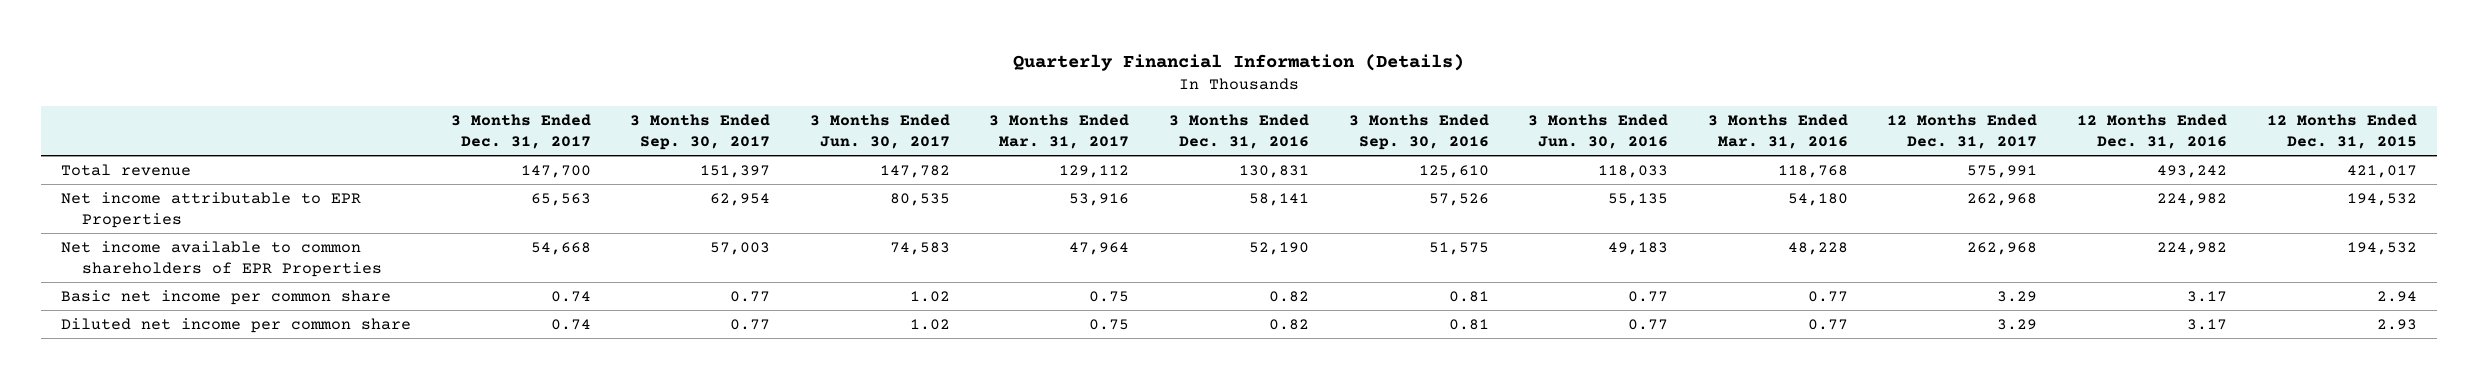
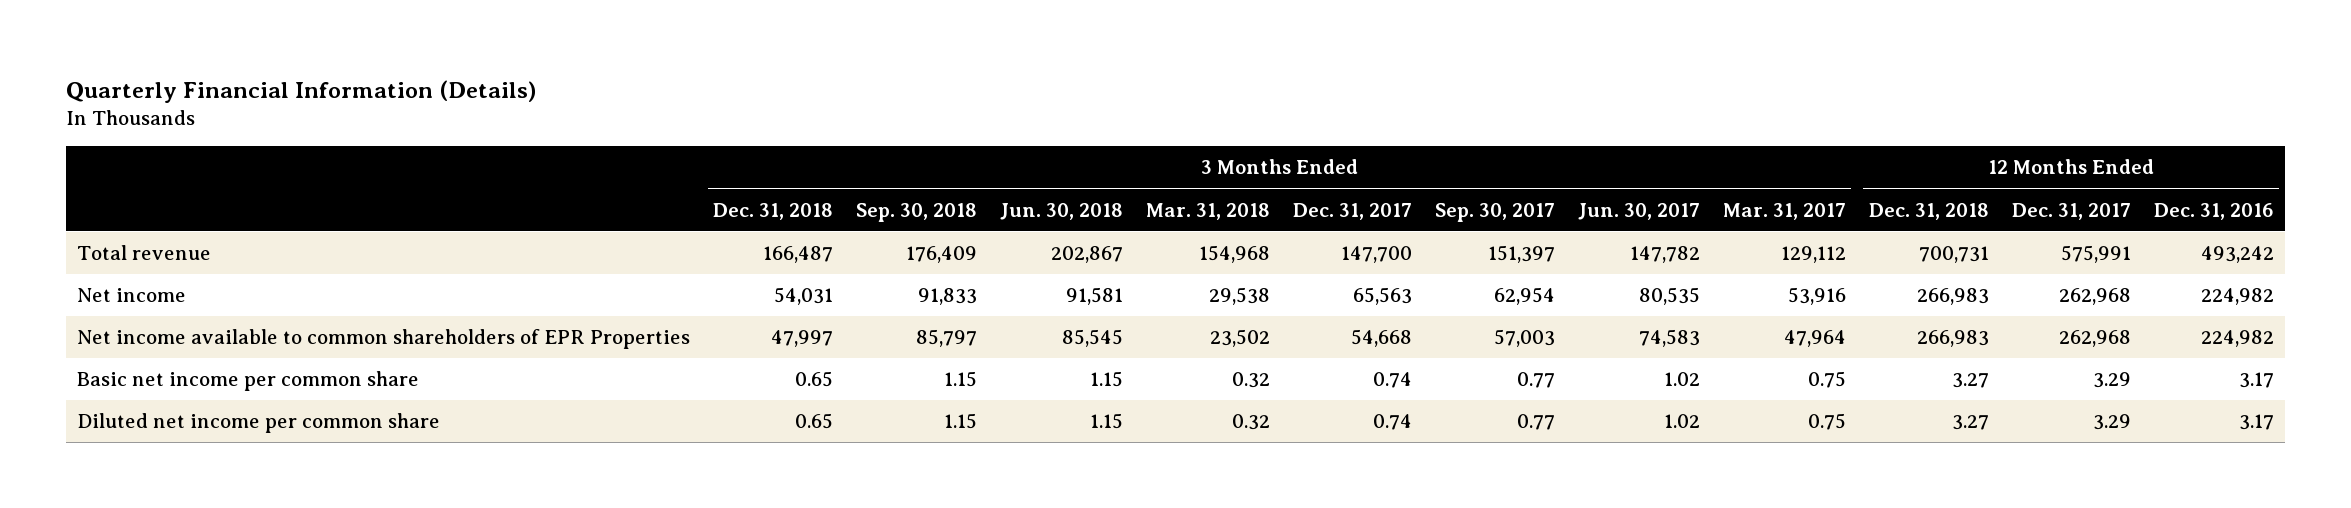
- | 3 Months Ended Dec. 31, 2017 | 3 Months Ended Sep. 30, 2017 | 3 Months Ended Jun. 30, 2017 | 3 Months Ended Mar. 31, 2017 | 3 Months Ended Dec. 31, 2016 | 3 Months Ended Sep. 30, 2016 | 3 Months Ended Jun. 30, 2016 | 3 Months Ended Mar. 31, 2016 | 12 Months Ended Dec. 31, 2017 | 12 Months Ended Dec. 31, 2016 | 12 Months Ended Dec. 31, 2015
+ | 3 Months Ended Dec. 31, 2018 | 3 Months Ended Sep. 30, 2018 | 3 Months Ended Jun. 30, 2018 | 3 Months Ended Mar. 31, 2018 | 3 Months Ended Dec. 31, 2017 | 3 Months Ended Sep. 30, 2017 | 3 Months Ended Jun. 30, 2017 | 3 Months Ended Mar. 31, 2017 | 12 Months Ended Dec. 31, 2018 | 12 Months Ended Dec. 31, 2017 | 12 Months Ended Dec. 31, 2016
- Net income attributable to EPR Properties | 65,563 | 62,954 | 80,535 | 53,916 | 58,141 | 57,526 | 55,135 | 54,180 | 262,968 | 224,982 | 194,532
+ Net income | 54,031 | 91,833 | 91,581 | 29,538 | 65,563 | 62,954 | 80,535 | 53,916 | 266,983 | 262,968 | 224,982

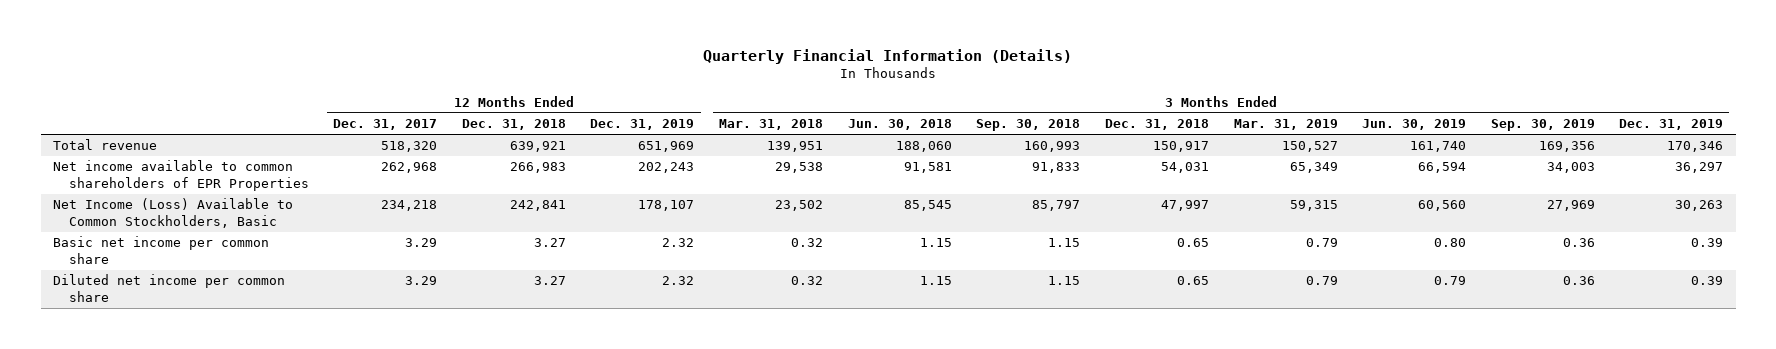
- | 3 Months Ended Dec. 31, 2018 | 3 Months Ended Sep. 30, 2018 | 3 Months Ended Jun. 30, 2018 | 3 Months Ended Mar. 31, 2018 | 3 Months Ended Dec. 31, 2017 | 3 Months Ended Sep. 30, 2017 | 3 Months Ended Jun. 30, 2017 | 3 Months Ended Mar. 31, 2017 | 12 Months Ended Dec. 31, 2018 | 12 Months Ended Dec. 31, 2017 | 12 Months Ended Dec. 31, 2016
+ | 12 Months Ended Dec. 31, 2017 | 12 Months Ended Dec. 31, 2018 | 12 Months Ended Dec. 31, 2019 | 3 Months Ended Mar. 31, 2018 | 3 Months Ended Jun. 30, 2018 | 3 Months Ended Sep. 30, 2018 | 3 Months Ended Dec. 31, 2018 | 3 Months Ended Mar. 31, 2019 | 3 Months Ended Jun. 30, 2019 | 3 Months Ended Sep. 30, 2019 | 3 Months Ended Dec. 31, 2019
- Total revenue | 166,487 | 176,409 | 202,867 | 154,968 | 147,700 | 151,397 | 147,782 | 129,112 | 700,731 | 575,991 | 493,242
- Net income | 54,031 | 91,833 | 91,581 | 29,538 | 65,563 | 62,954 | 80,535 | 53,916 | 266,983 | 262,968 | 224,982
- Net income available to common shareholders of EPR Properties | 47,997 | 85,797 | 85,545 | 23,502 | 54,668 | 57,003 | 74,583 | 47,964 | 266,983 | 262,968 | 224,982
+ Total revenue | 518,320 | 639,921 | 651,969 | 139,951 | 188,060 | 160,993 | 150,917 | 150,527 | 161,740 | 169,356 | 170,346
+ Net income available to common shareholders of EPR Properties | 262,968 | 266,983 | 202,243 | 29,538 | 91,581 | 91,833 | 54,031 | 65,349 | 66,594 | 34,003 | 36,297
+ Net Income (Loss) Available to Common Stockholders, Basic | 234,218 | 242,841 | 178,107 | 23,502 | 85,545 | 85,797 | 47,997 | 59,315 | 60,560 | 27,969 | 30,263

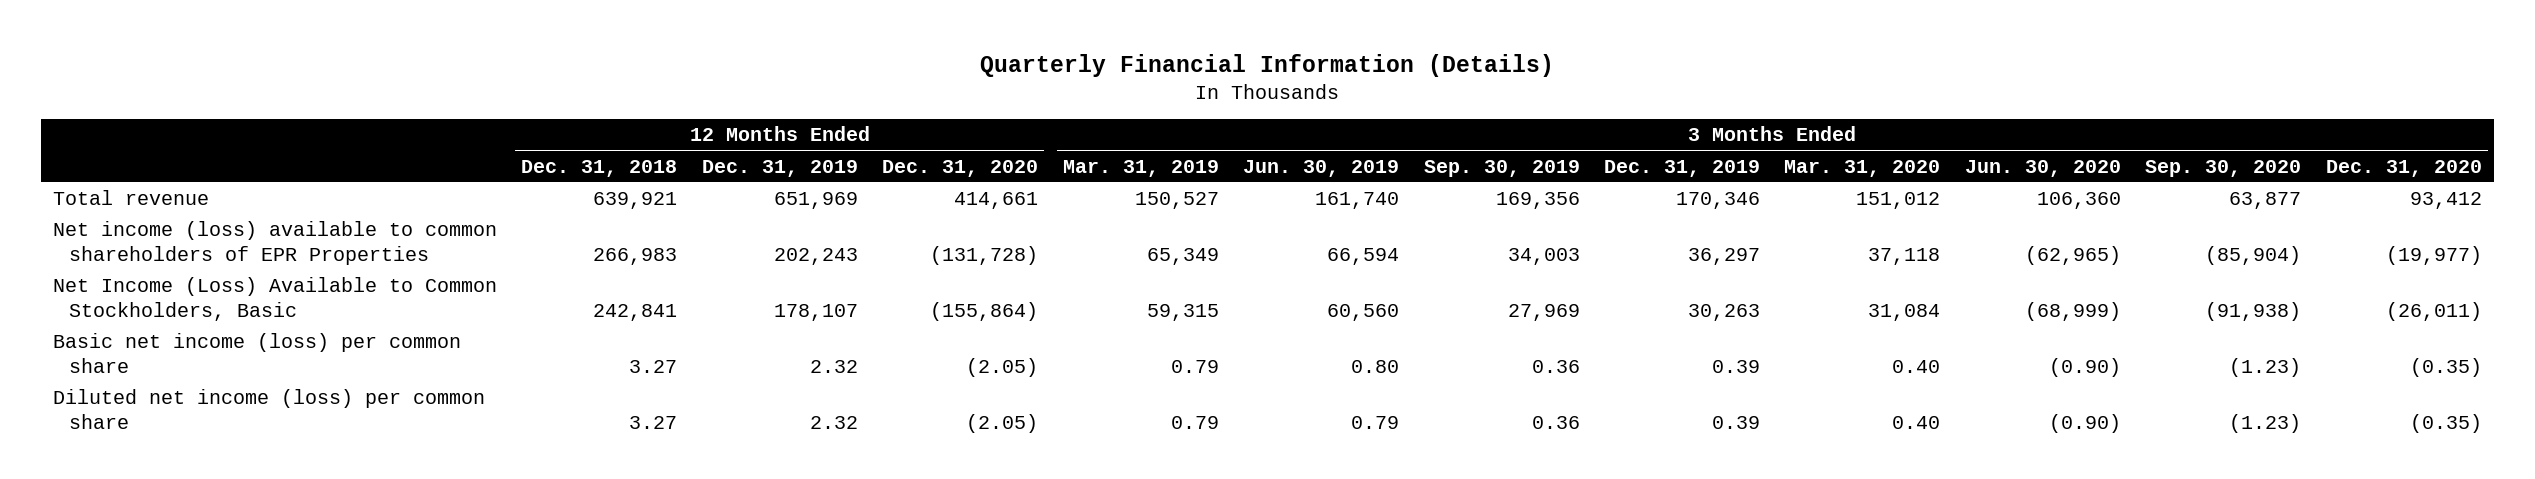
- | 12 Months Ended Dec. 31, 2017 | 12 Months Ended Dec. 31, 2018 | 12 Months Ended Dec. 31, 2019 | 3 Months Ended Mar. 31, 2018 | 3 Months Ended Jun. 30, 2018 | 3 Months Ended Sep. 30, 2018 | 3 Months Ended Dec. 31, 2018 | 3 Months Ended Mar. 31, 2019 | 3 Months Ended Jun. 30, 2019 | 3 Months Ended Sep. 30, 2019 | 3 Months Ended Dec. 31, 2019
+ | 12 Months Ended Dec. 31, 2018 | 12 Months Ended Dec. 31, 2019 | 12 Months Ended Dec. 31, 2020 | 3 Months Ended Mar. 31, 2019 | 3 Months Ended Jun. 30, 2019 | 3 Months Ended Sep. 30, 2019 | 3 Months Ended Dec. 31, 2019 | 3 Months Ended Mar. 31, 2020 | 3 Months Ended Jun. 30, 2020 | 3 Months Ended Sep. 30, 2020 | 3 Months Ended Dec. 31, 2020
- Net income available to common shareholders of EPR Properties | 262,968 | 266,983 | 202,243 | 29,538 | 91,581 | 91,833 | 54,031 | 65,349 | 66,594 | 34,003 | 36,297
+ Net income (loss) available to common shareholders of EPR Properties | 266,983 | 202,243 | (131,728) | 65,349 | 66,594 | 34,003 | 36,297 | 37,118 | (62,965) | (85,904) | (19,977)
- Basic net income per common share | 3.29 | 3.27 | 2.32 | 0.32 | 1.15 | 1.15 | 0.65 | 0.79 | 0.80 | 0.36 | 0.39
- Diluted net income per common share | 3.29 | 3.27 | 2.32 | 0.32 | 1.15 | 1.15 | 0.65 | 0.79 | 0.79 | 0.36 | 0.39
+ Basic net income (loss) per common share | 3.27 | 2.32 | (2.05) | 0.79 | 0.80 | 0.36 | 0.39 | 0.40 | (0.90) | (1.23) | (0.35)
+ Diluted net income (loss) per common share | 3.27 | 2.32 | (2.05) | 0.79 | 0.79 | 0.36 | 0.39 | 0.40 | (0.90) | (1.23) | (0.35)

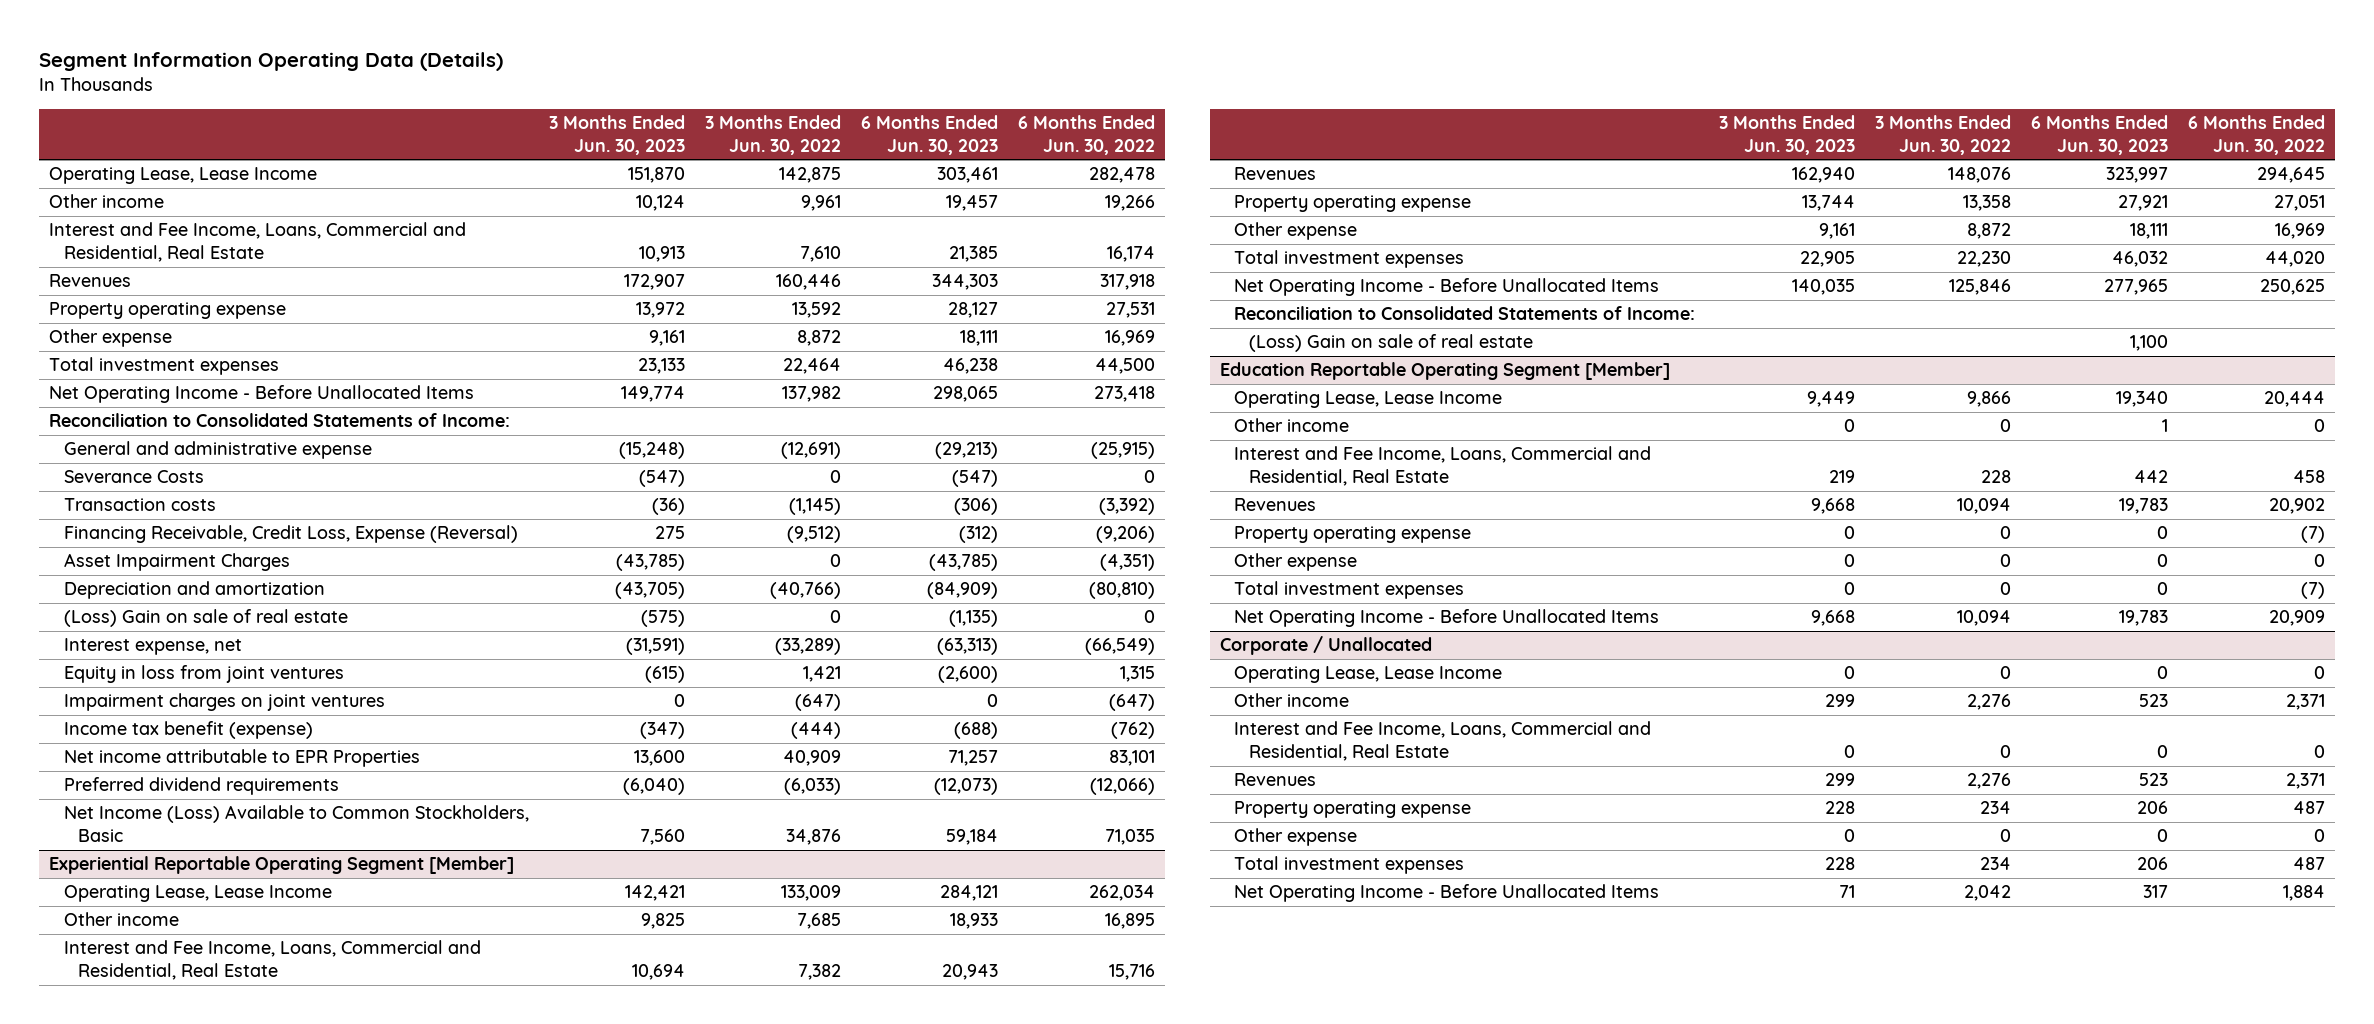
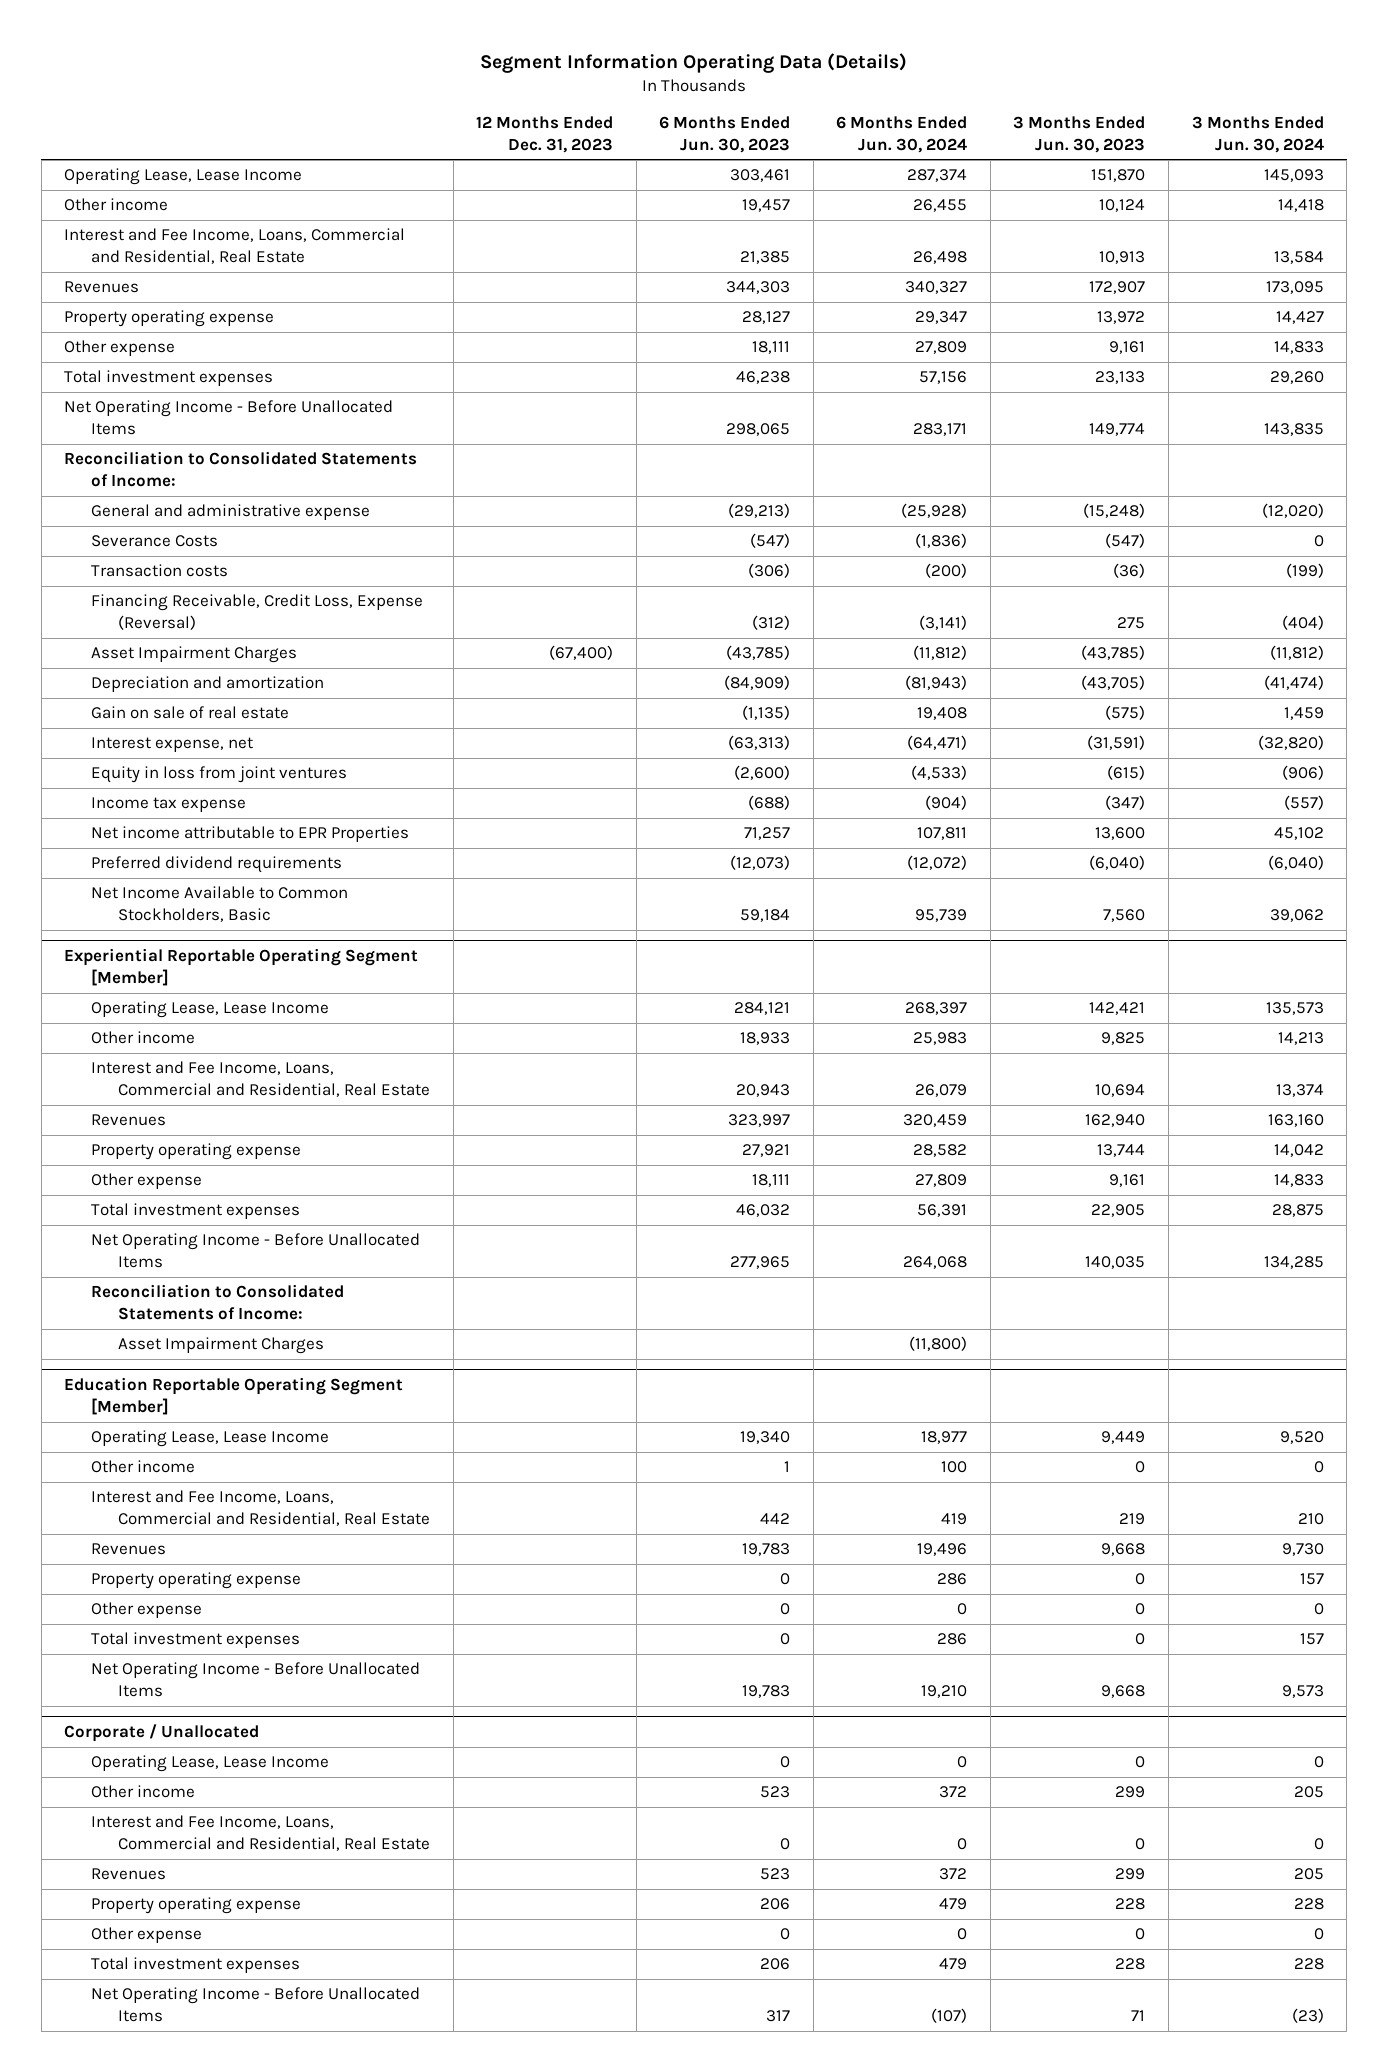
- | 3 Months Ended Jun. 30, 2023 | 3 Months Ended Jun. 30, 2022 | 6 Months Ended Jun. 30, 2023 | 6 Months Ended Jun. 30, 2022
+ | 12 Months Ended Dec. 31, 2023 | 6 Months Ended Jun. 30, 2023 | 6 Months Ended Jun. 30, 2024 | 3 Months Ended Jun. 30, 2023 | 3 Months Ended Jun. 30, 2024
- (Loss) Gain on sale of real estate | (575) | 0 | (1,135) | 0
+ Gain on sale of real estate | | (1,135) | 19,408 | (575) | 1,459
- Impairment charges on joint ventures | 0 | (647) | 0 | (647)
- Income tax benefit (expense) | (347) | (444) | (688) | (762)
+ Income tax expense | | (688) | (904) | (347) | (557)
- Net Income (Loss) Available to Common Stockholders, Basic | 7,560 | 34,876 | 59,184 | 71,035
+ Net Income Available to Common Stockholders, Basic | | 59,184 | 95,739 | 7,560 | 39,062
@ Experiential Reportable Operating Segment [Member]
- (Loss) Gain on sale of real estate | | | 1,100 |
+ Asset Impairment Charges | | | (11,800) | |

